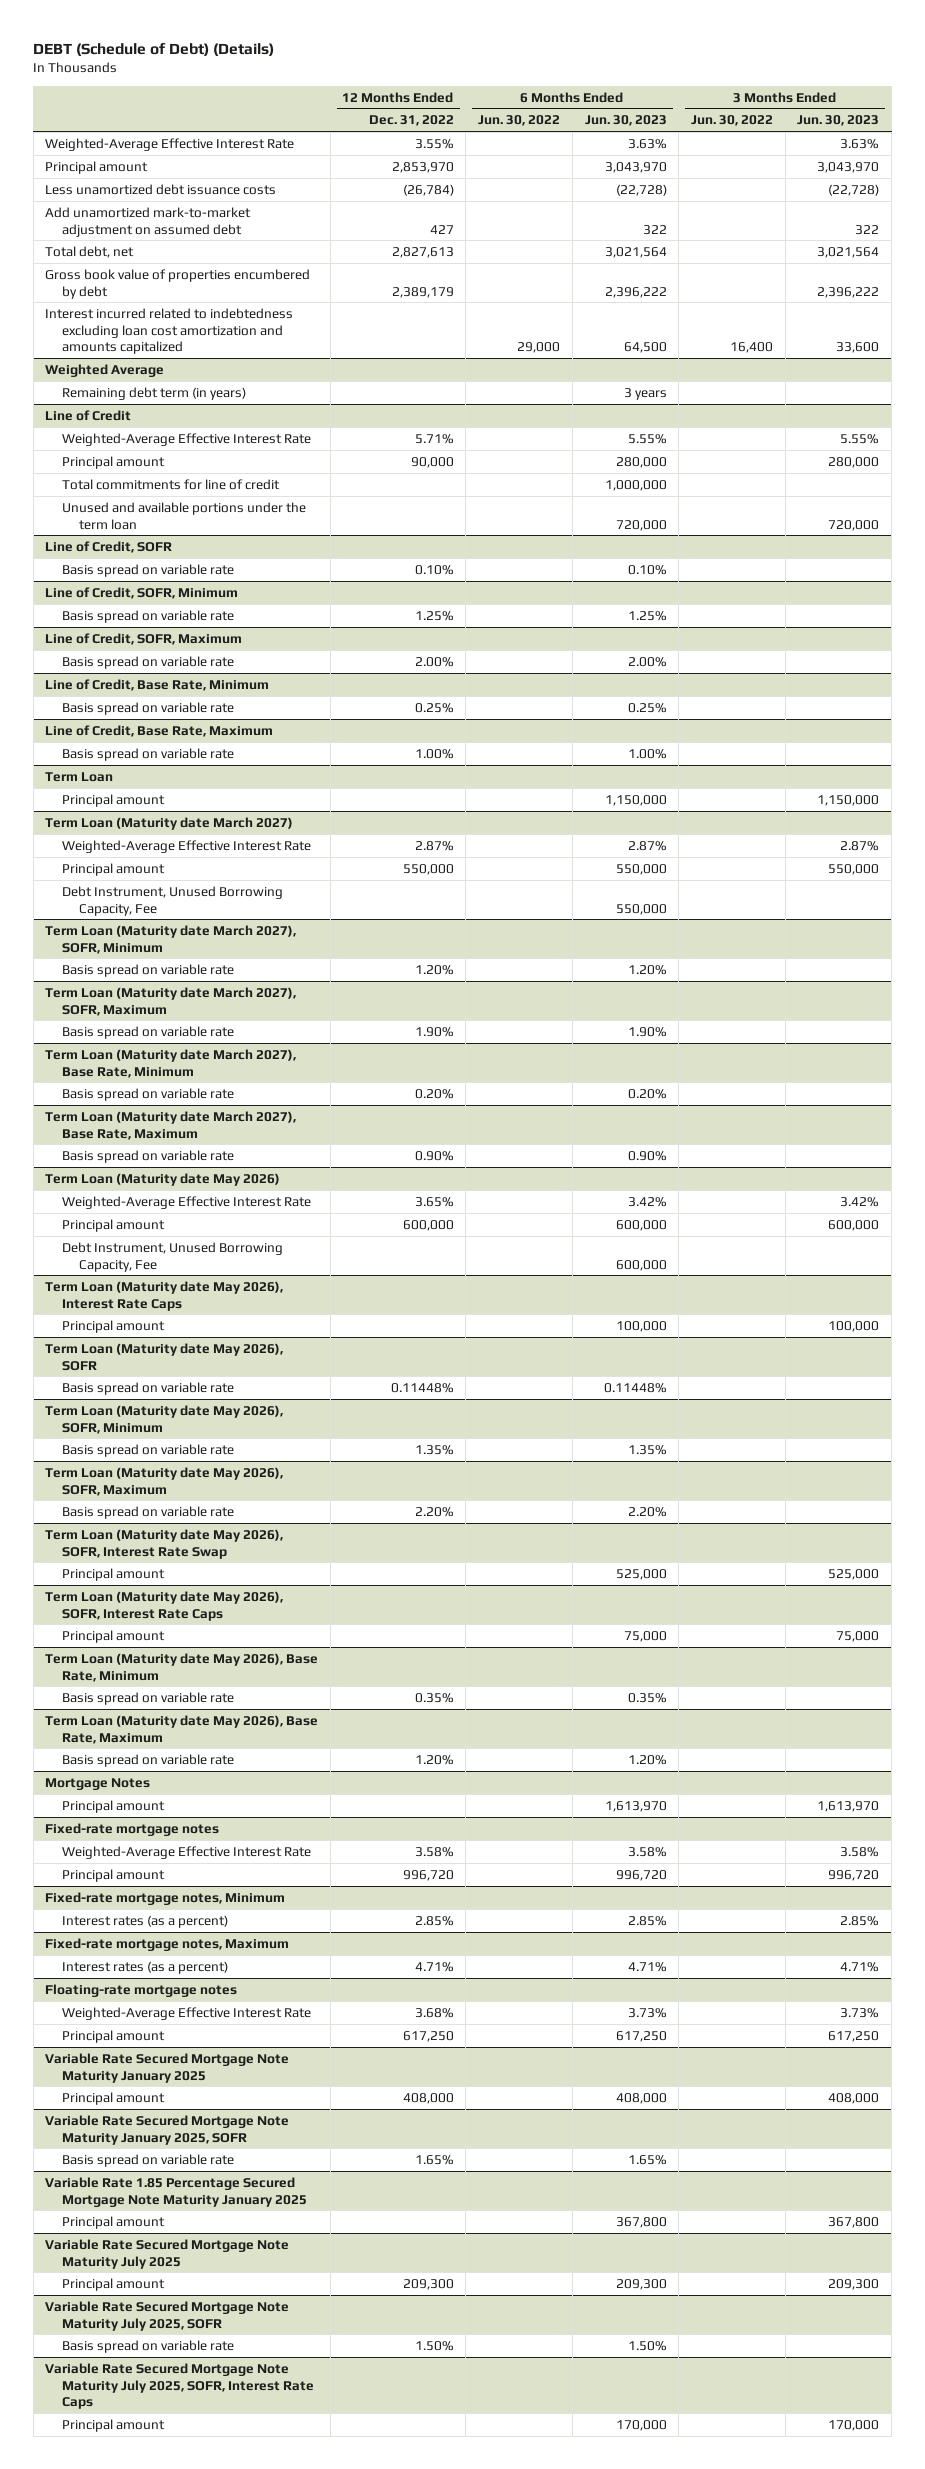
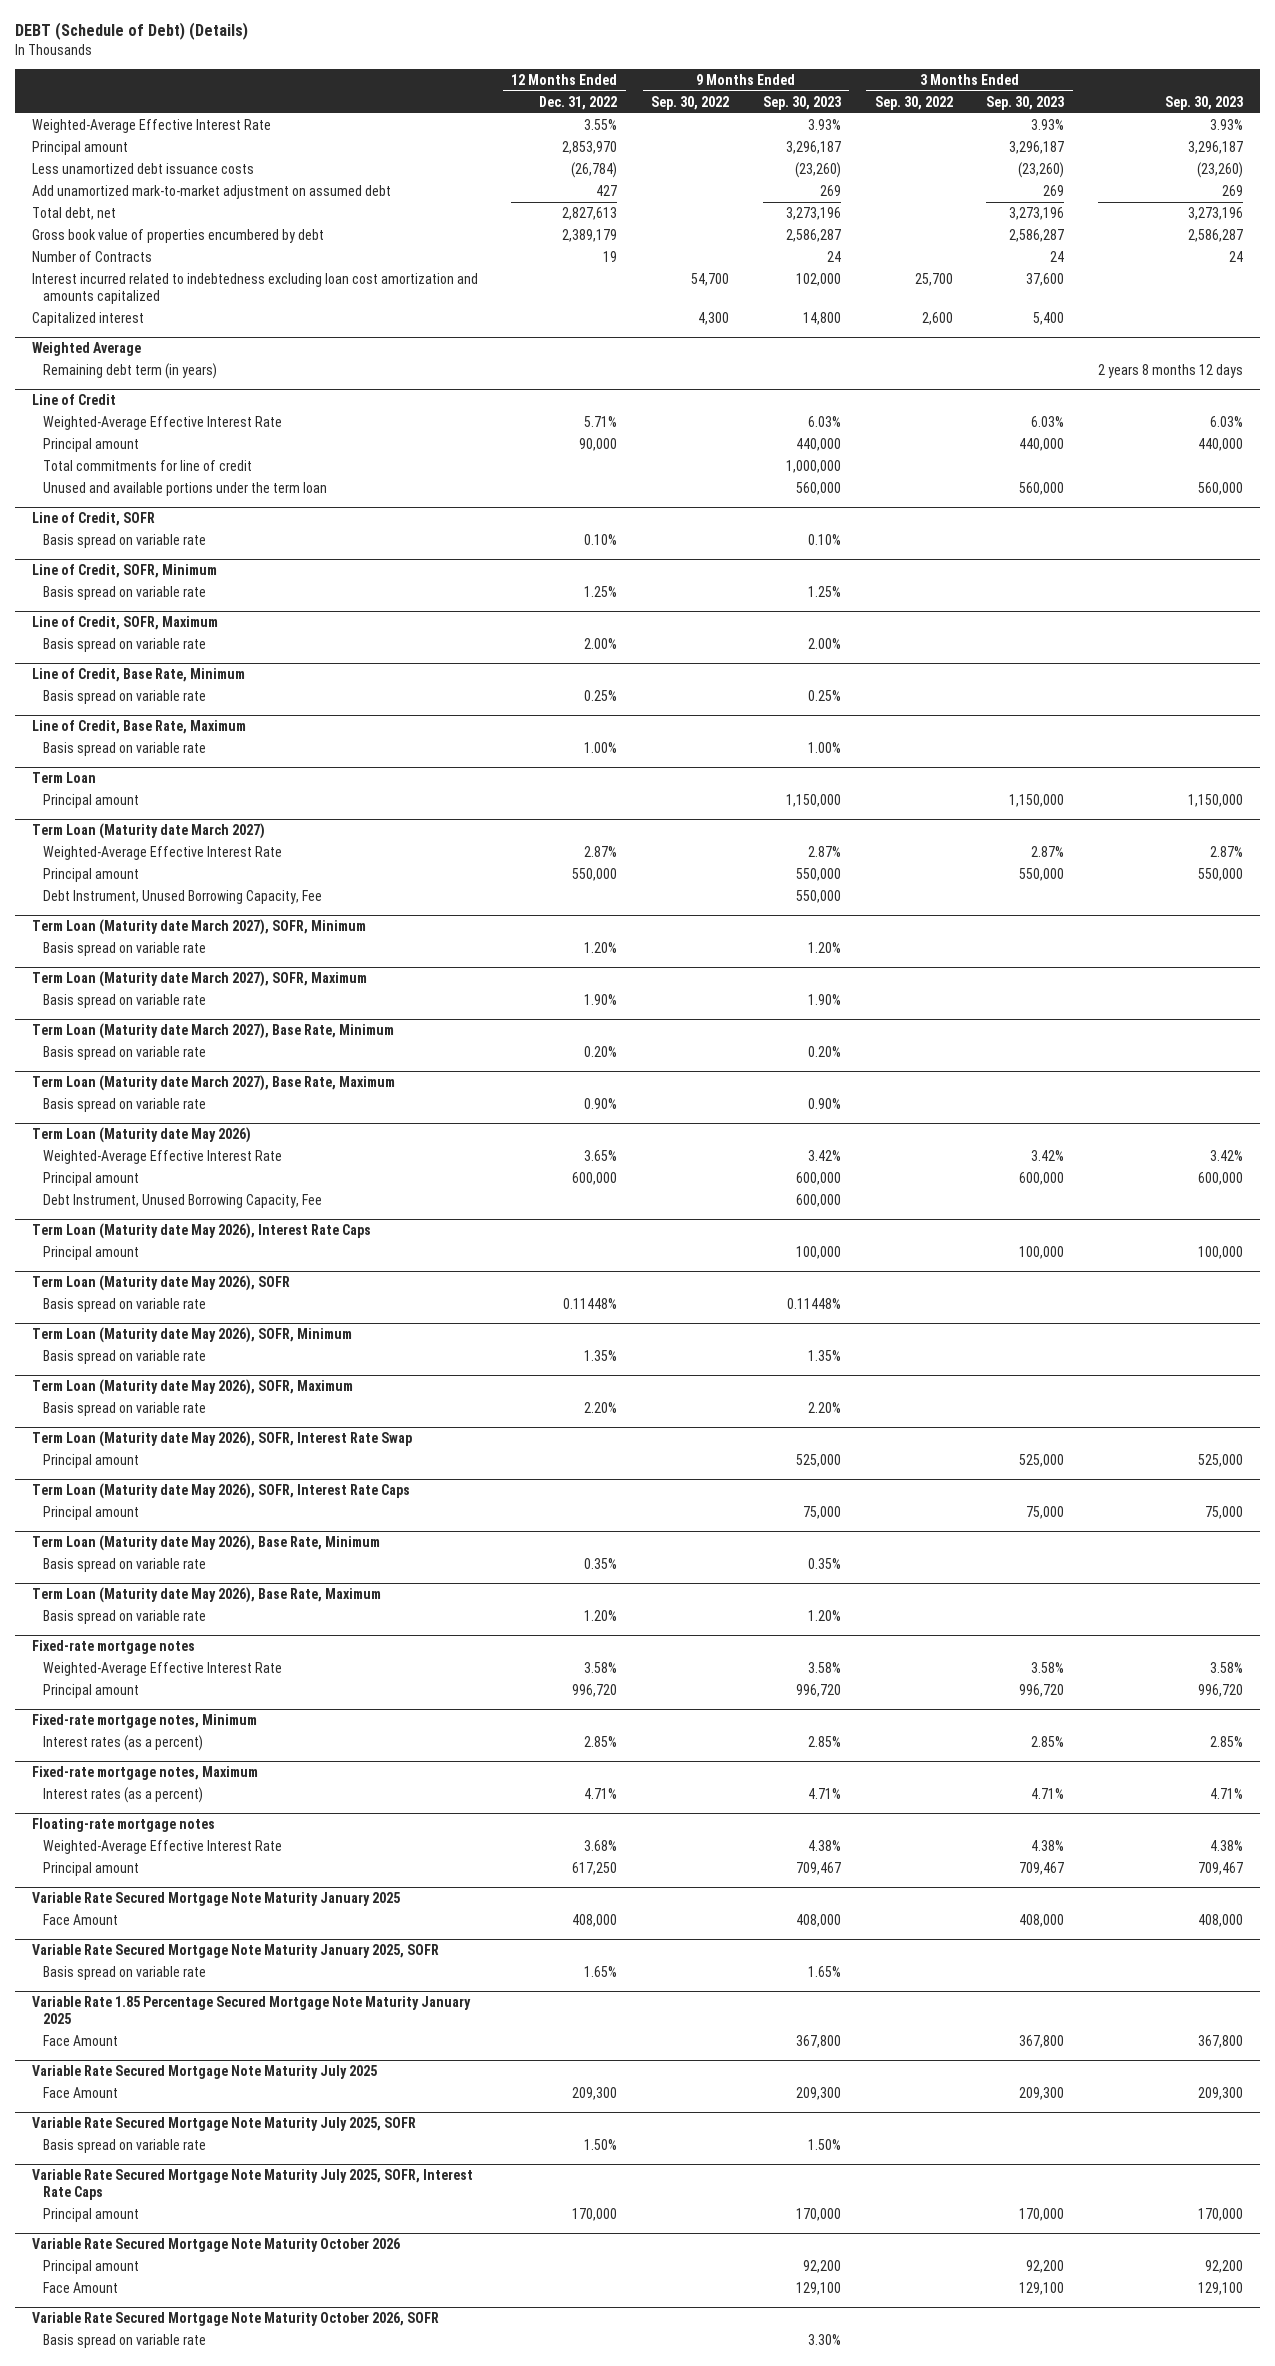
- | 12 Months Ended Dec. 31, 2022 | 6 Months Ended Jun. 30, 2022 | 6 Months Ended Jun. 30, 2023 | 3 Months Ended Jun. 30, 2022 | 3 Months Ended Jun. 30, 2023
+ | 12 Months Ended Dec. 31, 2022 | 9 Months Ended Sep. 30, 2022 | 9 Months Ended Sep. 30, 2023 | 3 Months Ended Sep. 30, 2022 | 3 Months Ended Sep. 30, 2023 | Sep. 30, 2023
+ Number of Contracts | 19 | | 24 | | 24 | 24
+ Capitalized interest | | 4,300 | 14,800 | 2,600 | 5,400 |
- Mortgage Notes
- Principal amount | | | 1,613,970 | | 1,613,970
@ Variable Rate Secured Mortgage Note Maturity January 2025
- Principal amount | 408,000 | | 408,000 | | 408,000
+ Face Amount | 408,000 | | 408,000 | | 408,000 | 408,000
@ Variable Rate 1.85 Percentage Secured Mortgage Note Maturity January 2025
- Principal amount | | | 367,800 | | 367,800
+ Face Amount | | | 367,800 | | 367,800 | 367,800
@ Variable Rate Secured Mortgage Note Maturity July 2025
- Principal amount | 209,300 | | 209,300 | | 209,300
+ Face Amount | 209,300 | | 209,300 | | 209,300 | 209,300
@ Variable Rate Secured Mortgage Note Maturity July 2025, SOFR, Interest Rate Caps
+ Principal amount | 170,000 | | 170,000 | | 170,000 | 170,000
+ Variable Rate Secured Mortgage Note Maturity October 2026
+ Face Amount | | | 129,100 | | 129,100 | 129,100
+ Variable Rate Secured Mortgage Note Maturity October 2026, SOFR
+ Basis spread on variable rate | | | 3.30% | | |

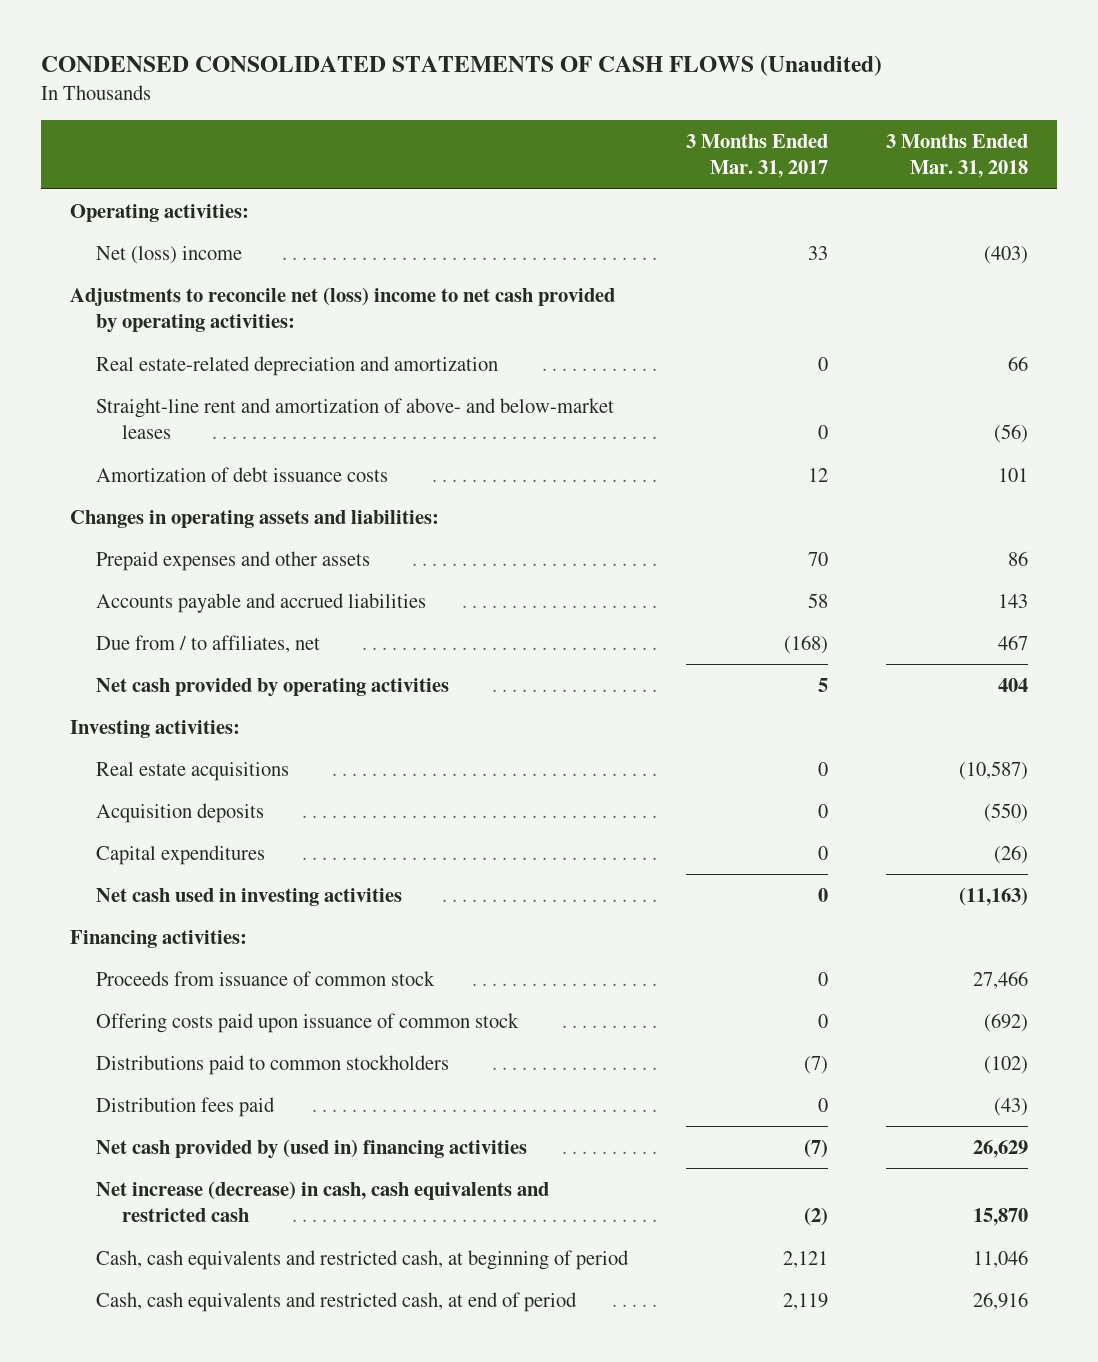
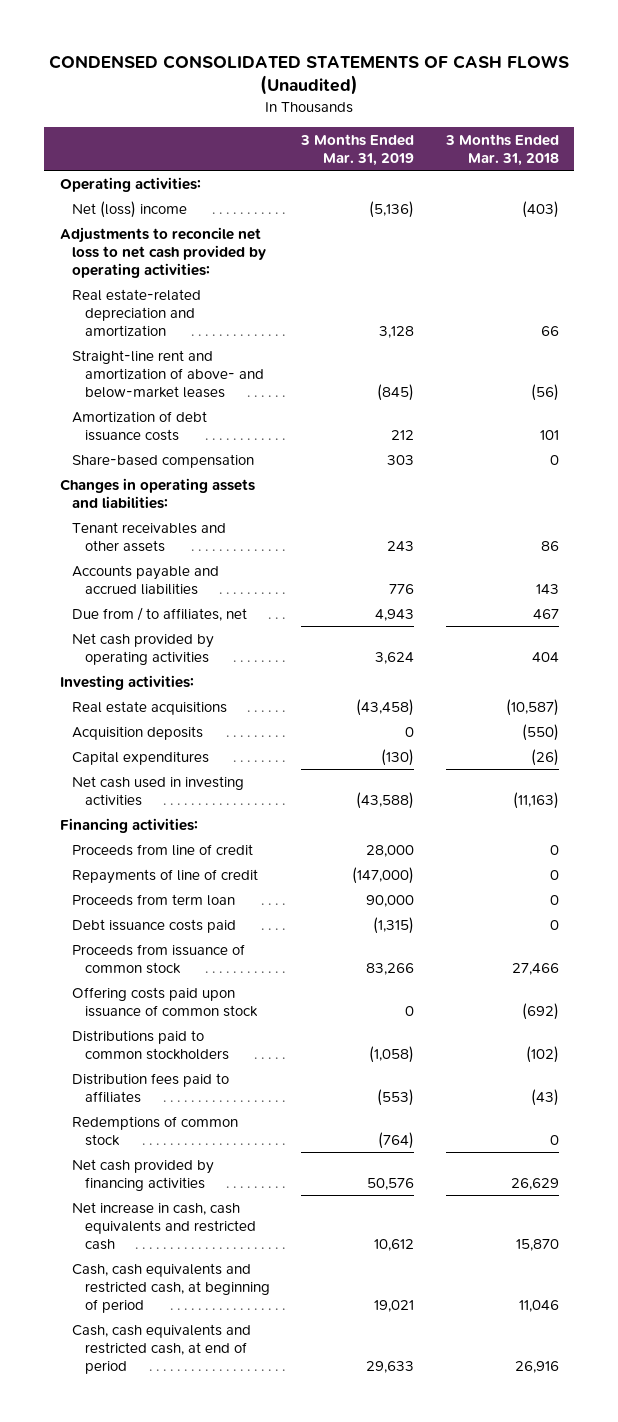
- | 3 Months Ended Mar. 31, 2017 | 3 Months Ended Mar. 31, 2018
+ | 3 Months Ended Mar. 31, 2019 | 3 Months Ended Mar. 31, 2018
- Adjustments to reconcile net (loss) income to net cash provided by operating activities:
+ Adjustments to reconcile net loss to net cash provided by operating activities:
+ Share-based compensation | 303 | 0
- Prepaid expenses and other assets | 70 | 86
+ Tenant receivables and other assets | 243 | 86
+ Proceeds from line of credit | 28,000 | 0
+ Repayments of line of credit | (147,000) | 0
+ Proceeds from term loan | 90,000 | 0
+ Debt issuance costs paid | (1,315) | 0
- Distribution fees paid | 0 | (43)
- Net cash provided by (used in) financing activities | (7) | 26,629
- Net increase (decrease) in cash, cash equivalents and restricted cash | (2) | 15,870
+ Distribution fees paid to affiliates | (553) | (43)
+ Redemptions of common stock | (764) | 0
+ Net cash provided by financing activities | 50,576 | 26,629
+ Net increase in cash, cash equivalents and restricted cash | 10,612 | 15,870

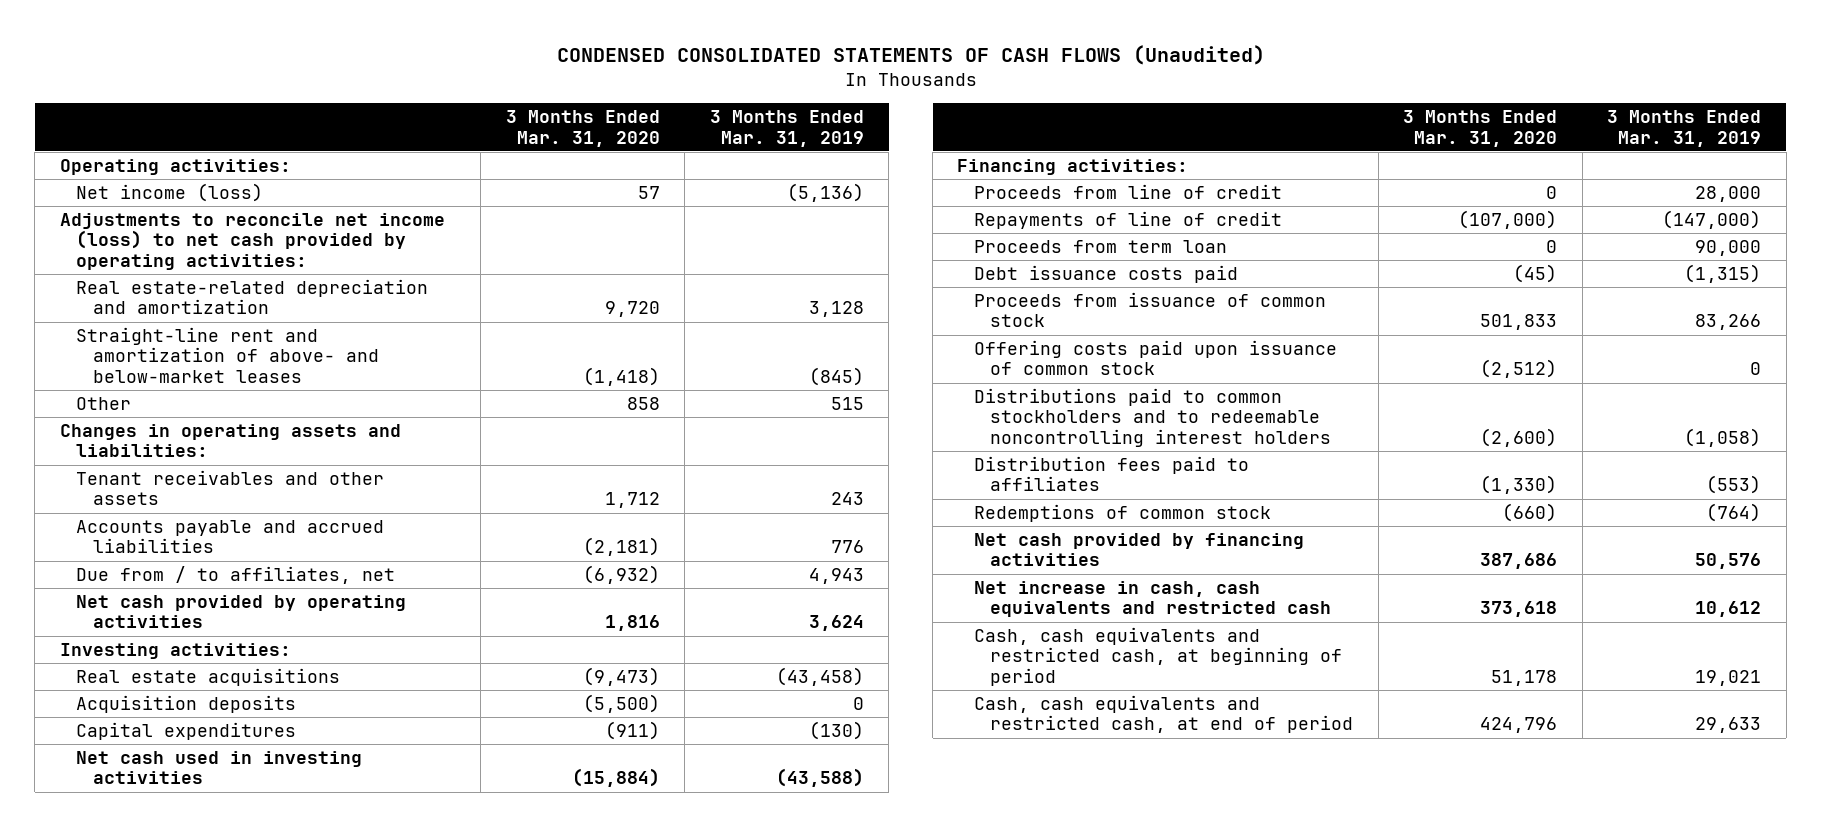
- | 3 Months Ended Mar. 31, 2019 | 3 Months Ended Mar. 31, 2018
+ | 3 Months Ended Mar. 31, 2020 | 3 Months Ended Mar. 31, 2019
- Net (loss) income | (5,136) | (403)
- Adjustments to reconcile net loss to net cash provided by operating activities:
+ Net income (loss) | 57 | (5,136)
+ Adjustments to reconcile net income (loss) to net cash provided by operating activities:
- Amortization of debt issuance costs | 212 | 101
- Share-based compensation | 303 | 0
+ Other | 858 | 515
- Distributions paid to common stockholders | (1,058) | (102)
+ Distributions paid to common stockholders and to redeemable noncontrolling interest holders | (2,600) | (1,058)

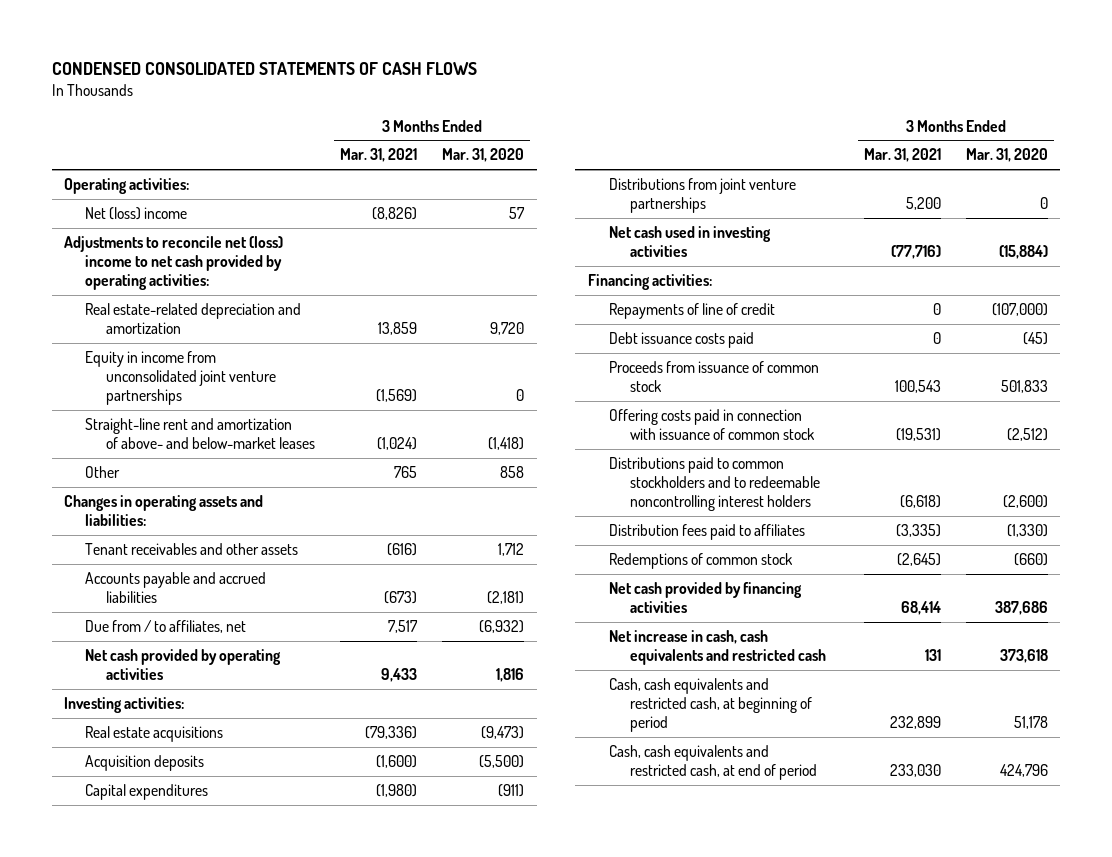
- CONDENSED CONSOLIDATED STATEMENTS OF CASH FLOWS (Unaudited)
+ CONDENSED CONSOLIDATED STATEMENTS OF CASH FLOWS
- | 3 Months Ended Mar. 31, 2020 | 3 Months Ended Mar. 31, 2019
+ | 3 Months Ended Mar. 31, 2021 | 3 Months Ended Mar. 31, 2020
- Net income (loss) | 57 | (5,136)
- Adjustments to reconcile net income (loss) to net cash provided by operating activities:
+ Net (loss) income | (8,826) | 57
+ Adjustments to reconcile net (loss) income to net cash provided by operating activities:
+ Equity in income from unconsolidated joint venture partnerships | (1,569) | 0
+ Distributions from joint venture partnerships | 5,200 | 0
- Proceeds from line of credit | 0 | 28,000
- Proceeds from term loan | 0 | 90,000
- Offering costs paid upon issuance of common stock | (2,512) | 0
+ Offering costs paid in connection with issuance of common stock | (19,531) | (2,512)

